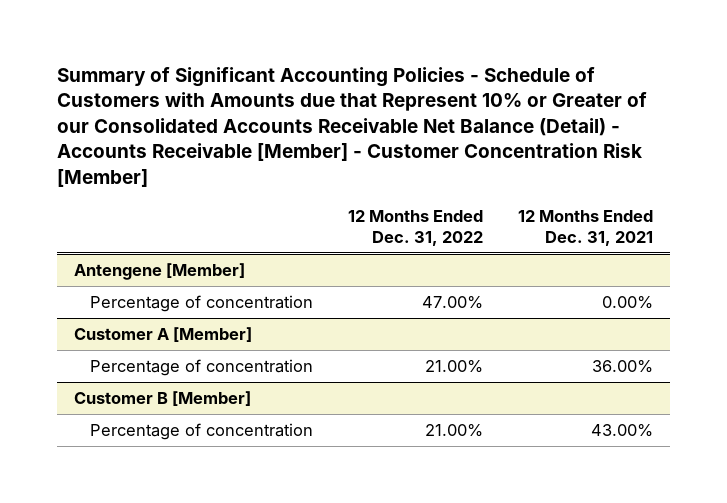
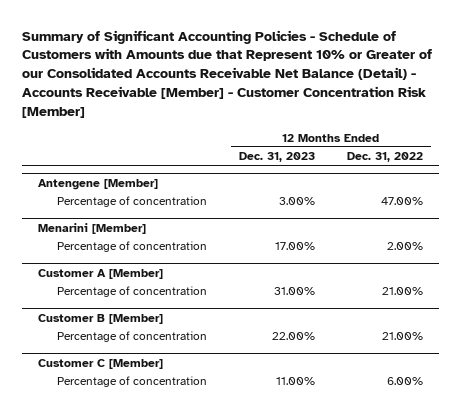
- | 12 Months Ended Dec. 31, 2022 | 12 Months Ended Dec. 31, 2021
+ | 12 Months Ended Dec. 31, 2023 | 12 Months Ended Dec. 31, 2022
+ Menarini [Member]
+ Percentage of concentration | 17.00% | 2.00%
+ Customer C [Member]
+ Percentage of concentration | 11.00% | 6.00%

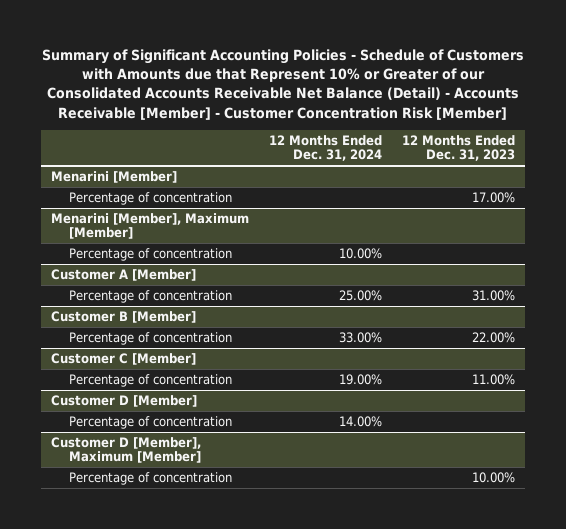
- | 12 Months Ended Dec. 31, 2023 | 12 Months Ended Dec. 31, 2022
+ | 12 Months Ended Dec. 31, 2024 | 12 Months Ended Dec. 31, 2023
- Antengene [Member]
- Percentage of concentration | 3.00% | 47.00%
+ Menarini [Member], Maximum [Member]
+ Percentage of concentration | 10.00% |
+ Customer D [Member]
+ Percentage of concentration | 14.00% |
+ Customer D [Member], Maximum [Member]
+ Percentage of concentration | | 10.00%

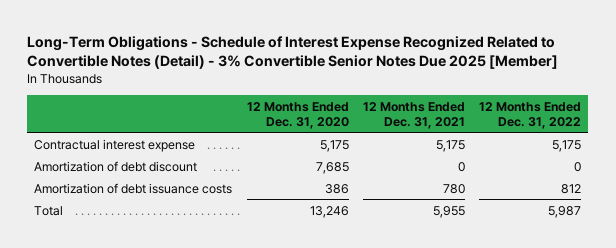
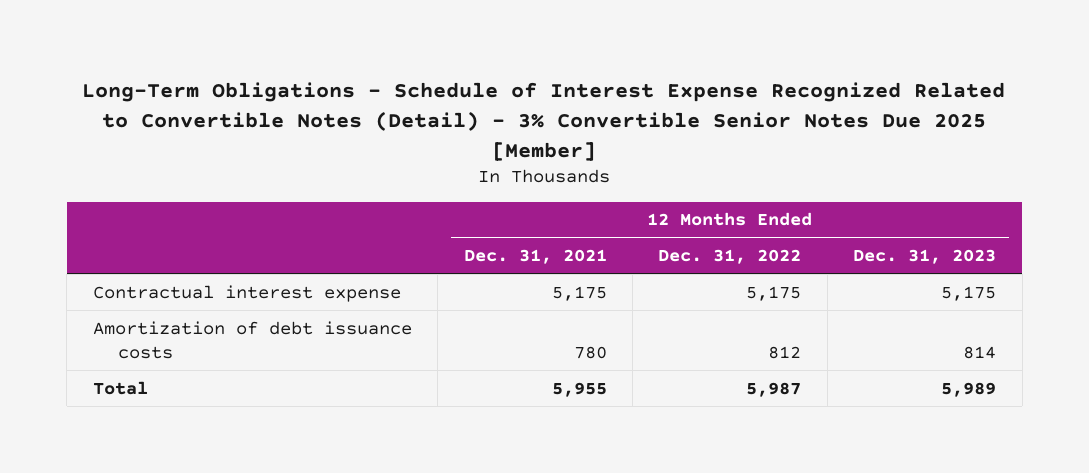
- | 12 Months Ended Dec. 31, 2020 | 12 Months Ended Dec. 31, 2021 | 12 Months Ended Dec. 31, 2022
+ | 12 Months Ended Dec. 31, 2021 | 12 Months Ended Dec. 31, 2022 | 12 Months Ended Dec. 31, 2023
- Amortization of debt discount | 7,685 | 0 | 0

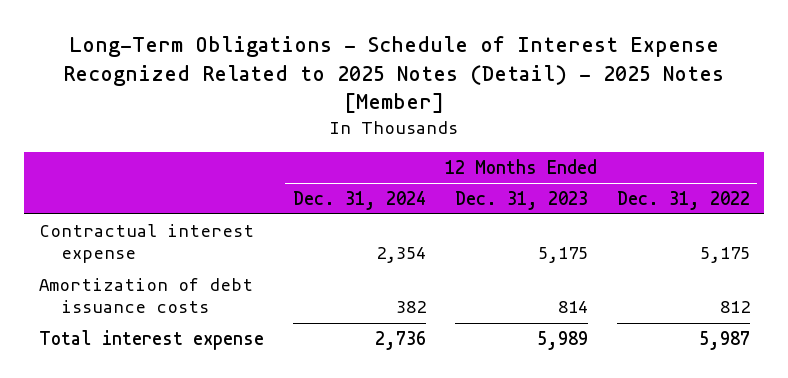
- Long-Term Obligations - Schedule of Interest Expense Recognized Related to Convertible Notes (Detail) - 3% Convertible Senior Notes Due 2025 [Member]
+ Long-Term Obligations - Schedule of Interest Expense Recognized Related to 2025 Notes (Detail) - 2025 Notes [Member]
- | 12 Months Ended Dec. 31, 2021 | 12 Months Ended Dec. 31, 2022 | 12 Months Ended Dec. 31, 2023
+ | 12 Months Ended Dec. 31, 2024 | 12 Months Ended Dec. 31, 2023 | 12 Months Ended Dec. 31, 2022
- Total | 5,955 | 5,987 | 5,989
+ Total interest expense | 2,736 | 5,989 | 5,987

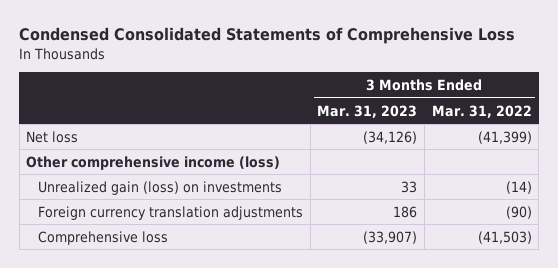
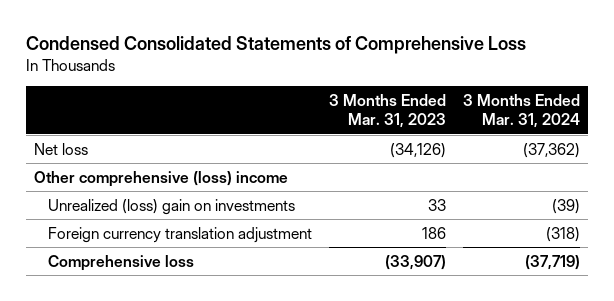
- | 3 Months Ended Mar. 31, 2023 | 3 Months Ended Mar. 31, 2022
+ | 3 Months Ended Mar. 31, 2023 | 3 Months Ended Mar. 31, 2024
- Other comprehensive income (loss)
- Unrealized gain (loss) on investments | 33 | (14)
- Foreign currency translation adjustments | 186 | (90)
+ Other comprehensive (loss) income
+ Unrealized (loss) gain on investments | 33 | (39)
+ Foreign currency translation adjustment | 186 | (318)

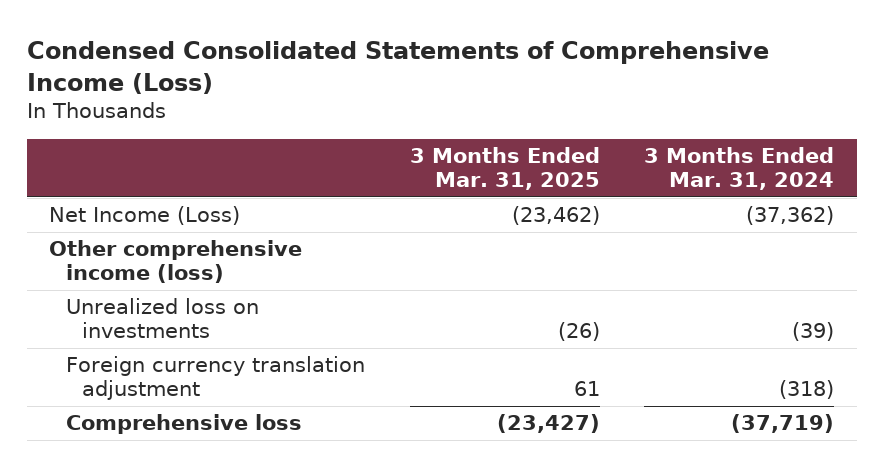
- Condensed Consolidated Statements of Comprehensive Loss
+ Condensed Consolidated Statements of Comprehensive Income (Loss)
- | 3 Months Ended Mar. 31, 2023 | 3 Months Ended Mar. 31, 2024
+ | 3 Months Ended Mar. 31, 2025 | 3 Months Ended Mar. 31, 2024
- Net loss | (34,126) | (37,362)
- Other comprehensive (loss) income
- Unrealized (loss) gain on investments | 33 | (39)
+ Net Income (Loss) | (23,462) | (37,362)
+ Other comprehensive income (loss)
+ Unrealized loss on investments | (26) | (39)

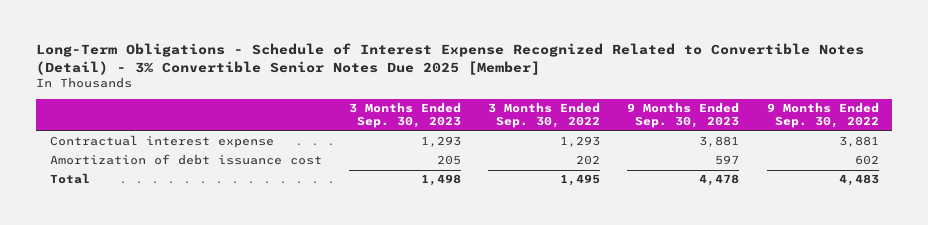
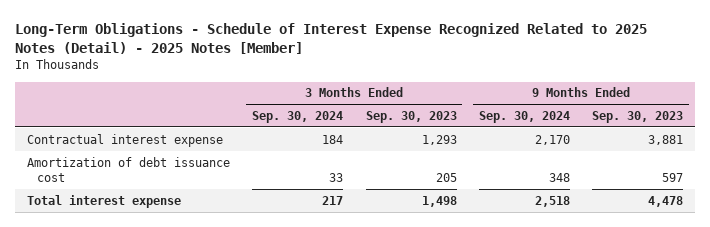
- Long-Term Obligations - Schedule of Interest Expense Recognized Related to Convertible Notes (Detail) - 3% Convertible Senior Notes Due 2025 [Member]
+ Long-Term Obligations - Schedule of Interest Expense Recognized Related to 2025 Notes (Detail) - 2025 Notes [Member]
- | 3 Months Ended Sep. 30, 2023 | 3 Months Ended Sep. 30, 2022 | 9 Months Ended Sep. 30, 2023 | 9 Months Ended Sep. 30, 2022
+ | 3 Months Ended Sep. 30, 2024 | 3 Months Ended Sep. 30, 2023 | 9 Months Ended Sep. 30, 2024 | 9 Months Ended Sep. 30, 2023
- Total | 1,498 | 1,495 | 4,478 | 4,483
+ Total interest expense | 217 | 1,498 | 2,518 | 4,478

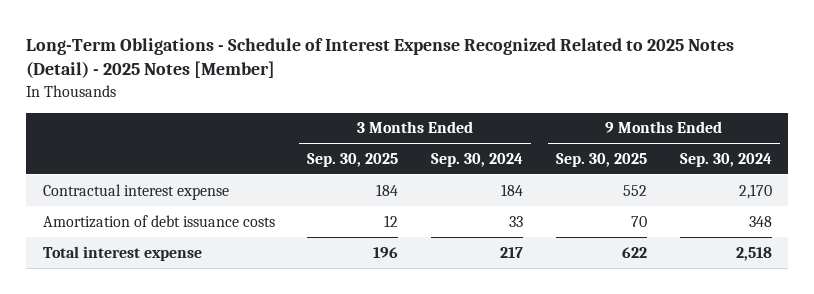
- | 3 Months Ended Sep. 30, 2024 | 3 Months Ended Sep. 30, 2023 | 9 Months Ended Sep. 30, 2024 | 9 Months Ended Sep. 30, 2023
+ | 3 Months Ended Sep. 30, 2025 | 3 Months Ended Sep. 30, 2024 | 9 Months Ended Sep. 30, 2025 | 9 Months Ended Sep. 30, 2024
- Amortization of debt issuance cost | 33 | 205 | 348 | 597
+ Amortization of debt issuance costs | 12 | 33 | 70 | 348

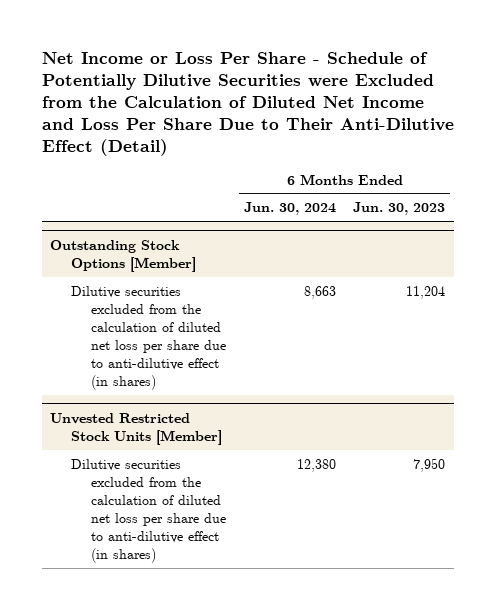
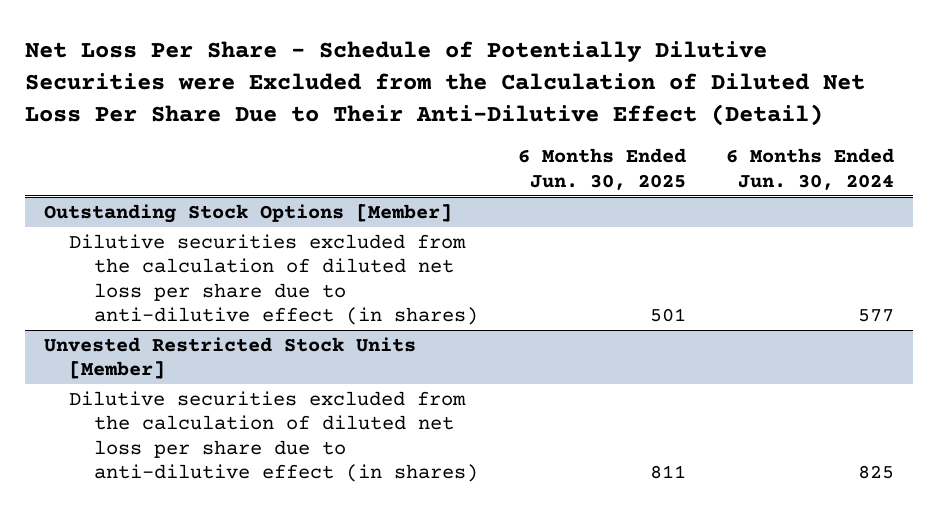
- Net Income or Loss Per Share - Schedule of Potentially Dilutive Securities were Excluded from the Calculation of Diluted Net Income and Loss Per Share Due to Their Anti-Dilutive Effect (Detail)
+ Net Loss Per Share - Schedule of Potentially Dilutive Securities were Excluded from the Calculation of Diluted Net Loss Per Share Due to Their Anti-Dilutive Effect (Detail)
- | 6 Months Ended Jun. 30, 2024 | 6 Months Ended Jun. 30, 2023
+ | 6 Months Ended Jun. 30, 2025 | 6 Months Ended Jun. 30, 2024
@ Outstanding Stock Options [Member]
- Dilutive securities excluded from the calculation of diluted net loss per share due to anti-dilutive effect (in shares) | 8,663 | 11,204
+ Dilutive securities excluded from the calculation of diluted net loss per share due to anti-dilutive effect (in shares) | 501 | 577
@ Unvested Restricted Stock Units [Member]
- Dilutive securities excluded from the calculation of diluted net loss per share due to anti-dilutive effect (in shares) | 12,380 | 7,950
+ Dilutive securities excluded from the calculation of diluted net loss per share due to anti-dilutive effect (in shares) | 811 | 825

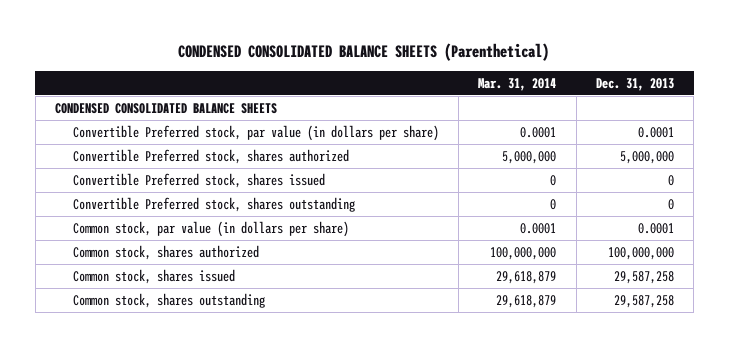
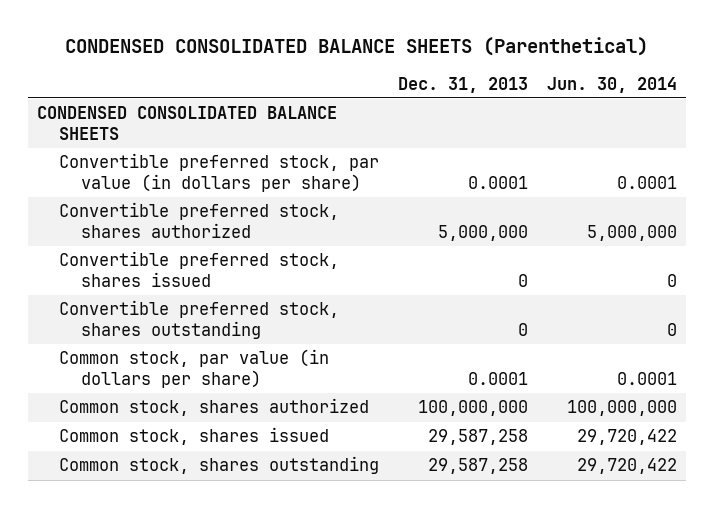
- | Mar. 31, 2014 | Dec. 31, 2013
+ | Dec. 31, 2013 | Jun. 30, 2014
- Convertible Preferred stock, par value (in dollars per share) | 0.0001 | 0.0001
- Convertible Preferred stock, shares authorized | 5,000,000 | 5,000,000
- Convertible Preferred stock, shares issued | 0 | 0
- Convertible Preferred stock, shares outstanding | 0 | 0
+ Convertible preferred stock, par value (in dollars per share) | 0.0001 | 0.0001
+ Convertible preferred stock, shares authorized | 5,000,000 | 5,000,000
+ Convertible preferred stock, shares issued | 0 | 0
+ Convertible preferred stock, shares outstanding | 0 | 0

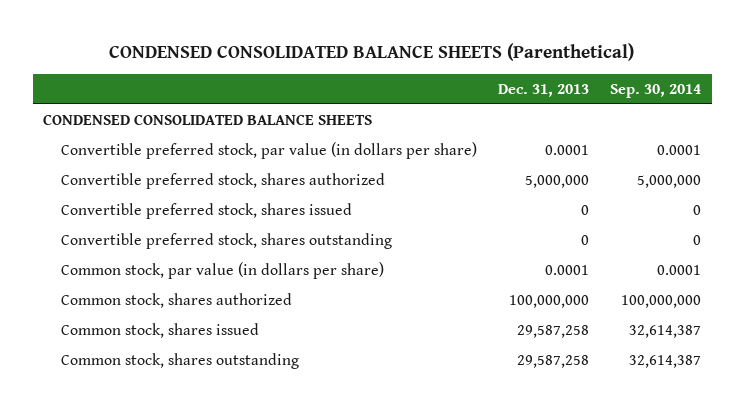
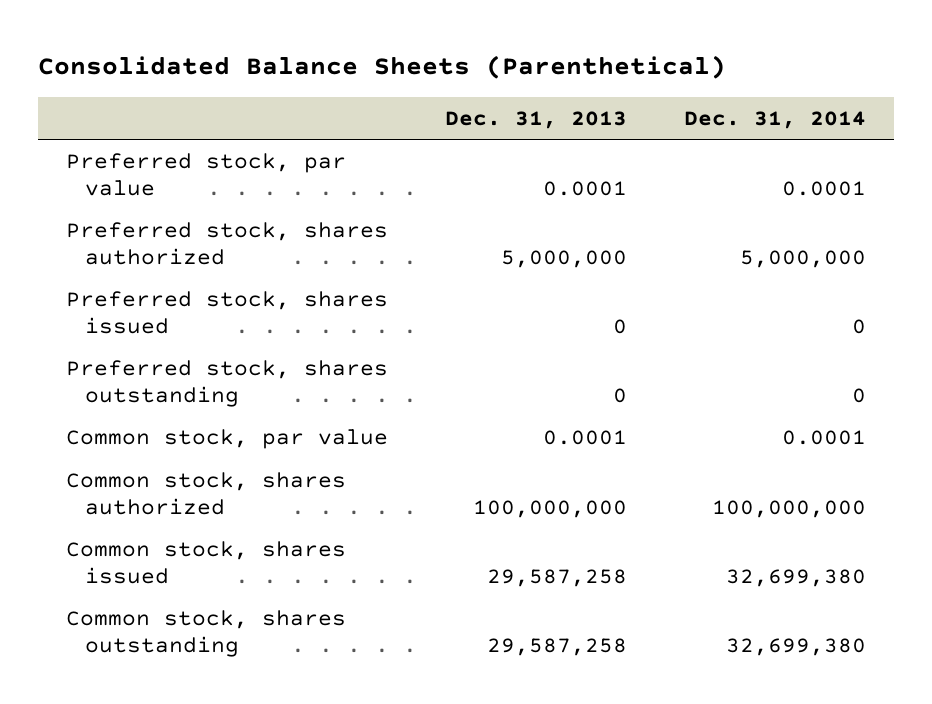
- CONDENSED CONSOLIDATED BALANCE SHEETS (Parenthetical)
+ Consolidated Balance Sheets (Parenthetical)
- | Dec. 31, 2013 | Sep. 30, 2014
+ | Dec. 31, 2013 | Dec. 31, 2014
- CONDENSED CONSOLIDATED BALANCE SHEETS
- Convertible preferred stock, par value (in dollars per share) | 0.0001 | 0.0001
- Convertible preferred stock, shares authorized | 5,000,000 | 5,000,000
- Convertible preferred stock, shares issued | 0 | 0
- Convertible preferred stock, shares outstanding | 0 | 0
- Common stock, par value (in dollars per share) | 0.0001 | 0.0001
+ Preferred stock, par value | 0.0001 | 0.0001
+ Preferred stock, shares authorized | 5,000,000 | 5,000,000
+ Preferred stock, shares issued | 0 | 0
+ Preferred stock, shares outstanding | 0 | 0
+ Common stock, par value | 0.0001 | 0.0001

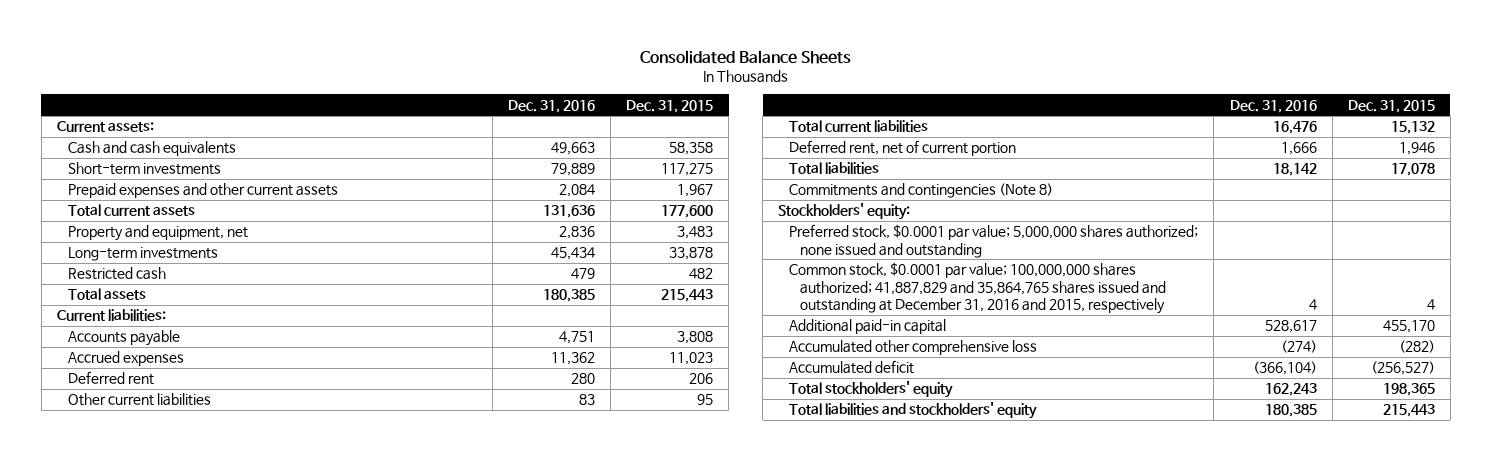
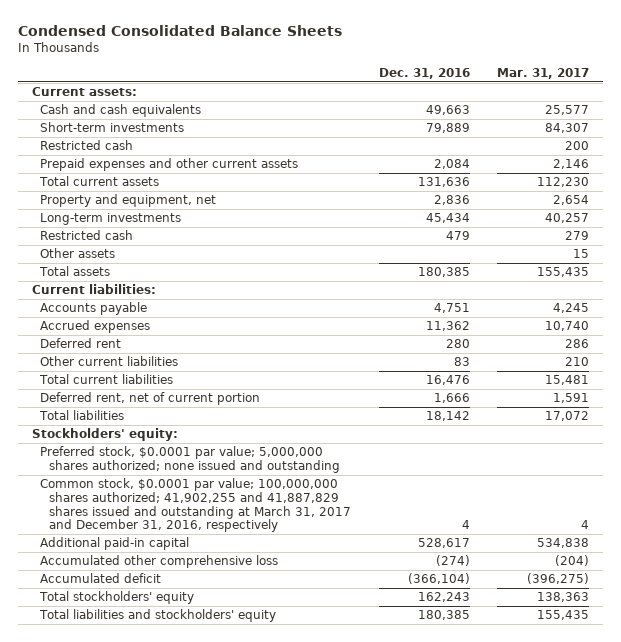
- Consolidated Balance Sheets
+ Condensed Consolidated Balance Sheets
- | Dec. 31, 2016 | Dec. 31, 2015
+ | Dec. 31, 2016 | Mar. 31, 2017
+ Restricted cash | | 200
+ Other assets | | 15
- Commitments and contingencies (Note 8)
- Common stock, $0.0001 par value; 100,000,000 shares authorized; 41,887,829 and 35,864,765 shares issued and outstanding at December 31, 2016 and 2015, respectively | 4 | 4
+ Common stock, $0.0001 par value; 100,000,000 shares authorized; 41,902,255 and 41,887,829 shares issued and outstanding at March 31, 2017 and December 31, 2016, respectively | 4 | 4

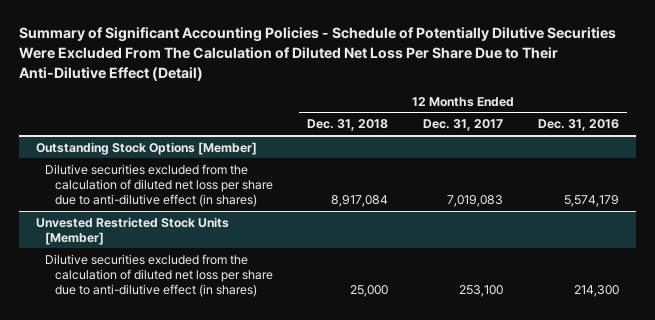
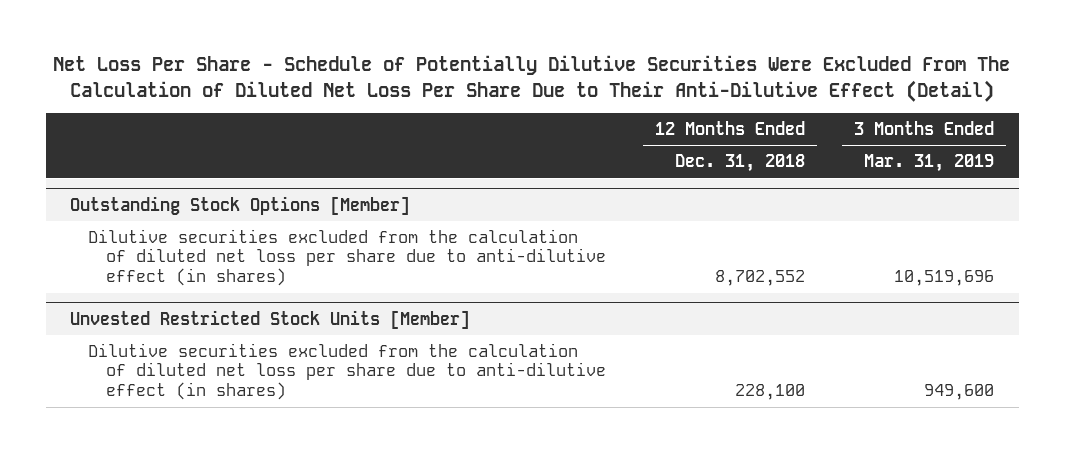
- Summary of Significant Accounting Policies - Schedule of Potentially Dilutive Securities Were Excluded From The Calculation of Diluted Net Loss Per Share Due to Their Anti-Dilutive Effect (Detail)
+ Net Loss Per Share - Schedule of Potentially Dilutive Securities Were Excluded From The Calculation of Diluted Net Loss Per Share Due to Their Anti-Dilutive Effect (Detail)
- | 12 Months Ended Dec. 31, 2018 | 12 Months Ended Dec. 31, 2017 | 12 Months Ended Dec. 31, 2016
+ | 12 Months Ended Dec. 31, 2018 | 3 Months Ended Mar. 31, 2019
@ Outstanding Stock Options [Member]
- Dilutive securities excluded from the calculation of diluted net loss per share due to anti-dilutive effect (in shares) | 8,917,084 | 7,019,083 | 5,574,179
+ Dilutive securities excluded from the calculation of diluted net loss per share due to anti-dilutive effect (in shares) | 8,702,552 | 10,519,696
@ Unvested Restricted Stock Units [Member]
- Dilutive securities excluded from the calculation of diluted net loss per share due to anti-dilutive effect (in shares) | 25,000 | 253,100 | 214,300
+ Dilutive securities excluded from the calculation of diluted net loss per share due to anti-dilutive effect (in shares) | 228,100 | 949,600

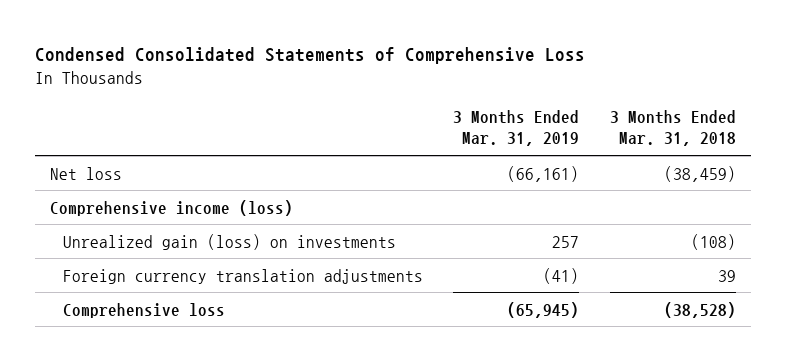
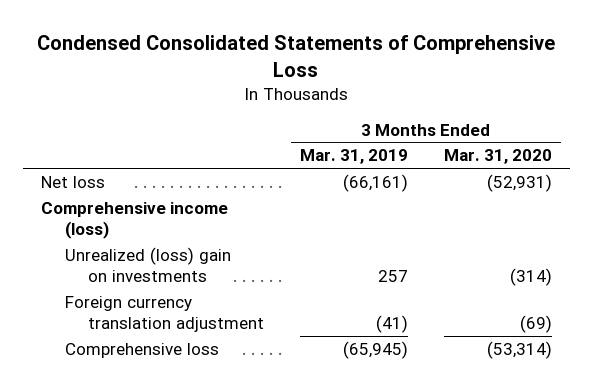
- | 3 Months Ended Mar. 31, 2019 | 3 Months Ended Mar. 31, 2018
+ | 3 Months Ended Mar. 31, 2019 | 3 Months Ended Mar. 31, 2020
- Unrealized gain (loss) on investments | 257 | (108)
- Foreign currency translation adjustments | (41) | 39
+ Unrealized (loss) gain on investments | 257 | (314)
+ Foreign currency translation adjustment | (41) | (69)

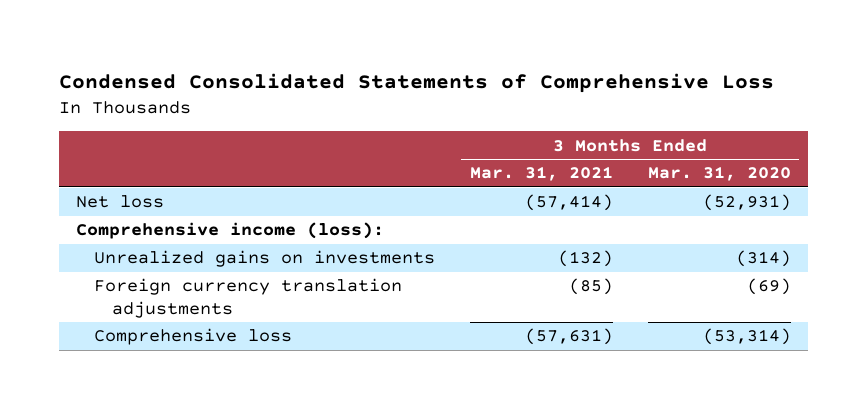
- | 3 Months Ended Mar. 31, 2019 | 3 Months Ended Mar. 31, 2020
+ | 3 Months Ended Mar. 31, 2021 | 3 Months Ended Mar. 31, 2020
- Comprehensive income (loss)
- Unrealized (loss) gain on investments | 257 | (314)
- Foreign currency translation adjustment | (41) | (69)
+ Comprehensive income (loss):
+ Unrealized gains on investments | (132) | (314)
+ Foreign currency translation adjustments | (85) | (69)

